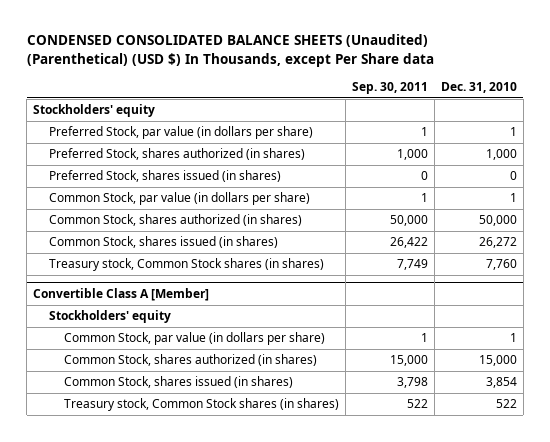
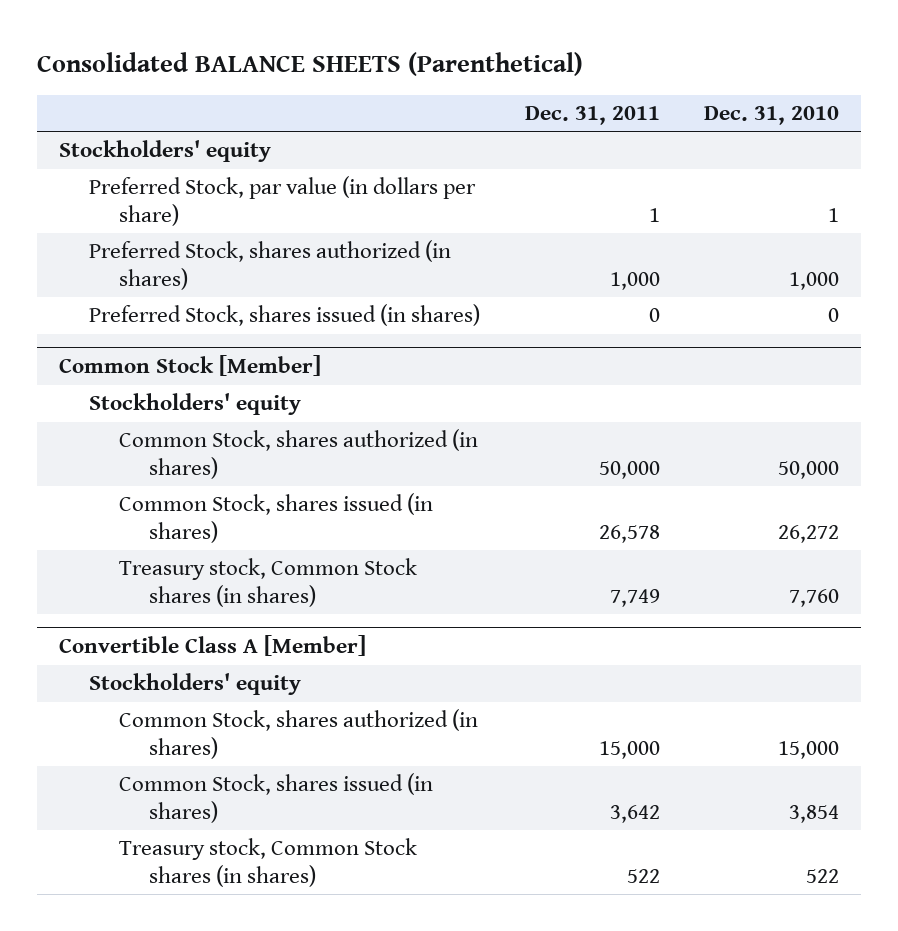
- CONDENSED CONSOLIDATED BALANCE SHEETS (Unaudited) (Parenthetical) (USD $) In Thousands, except Per Share data
+ Consolidated BALANCE SHEETS (Parenthetical)
- | Sep. 30, 2011 | Dec. 31, 2010
+ | Dec. 31, 2011 | Dec. 31, 2010
- Common Stock, par value (in dollars per share) | 1 | 1
+ Common Stock [Member]
+ Stockholders' equity
@ Convertible Class A [Member]
- Common Stock, par value (in dollars per share) | 1 | 1

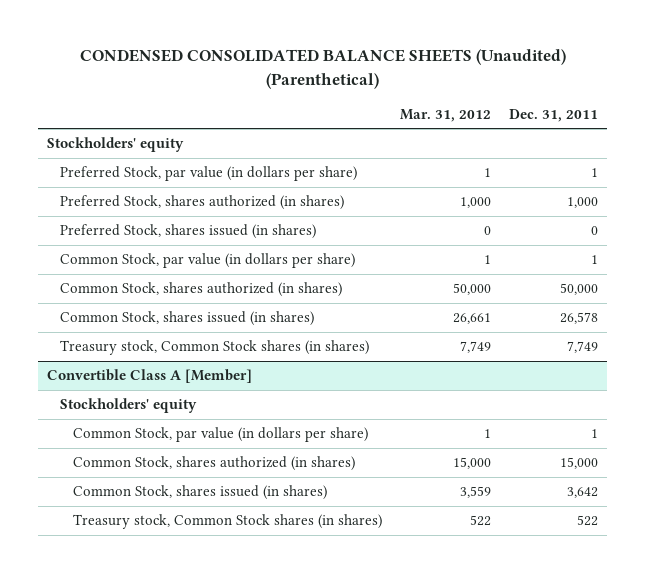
- Consolidated BALANCE SHEETS (Parenthetical)
+ CONDENSED CONSOLIDATED BALANCE SHEETS (Unaudited) (Parenthetical)
- | Dec. 31, 2011 | Dec. 31, 2010
+ | Mar. 31, 2012 | Dec. 31, 2011
- Common Stock [Member]
- Stockholders' equity
+ Common Stock, par value (in dollars per share) | 1 | 1
@ Convertible Class A [Member]
+ Common Stock, par value (in dollars per share) | 1 | 1

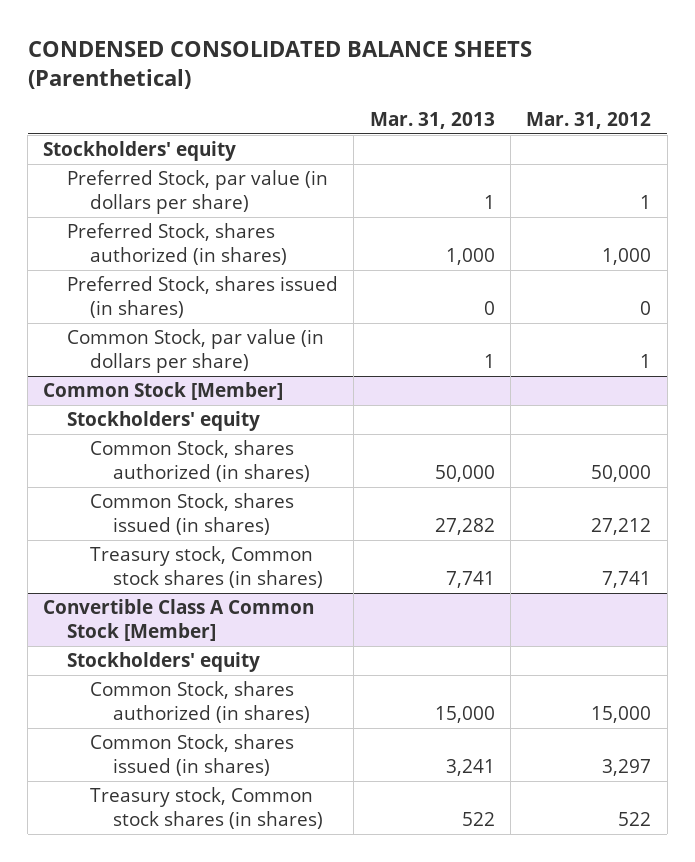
- CONDENSED CONSOLIDATED BALANCE SHEETS (Unaudited) (Parenthetical)
+ CONDENSED CONSOLIDATED BALANCE SHEETS (Parenthetical)
- | Mar. 31, 2012 | Dec. 31, 2011
+ | Mar. 31, 2013 | Mar. 31, 2012
+ Common Stock [Member]
+ Stockholders' equity
- Common Stock, shares issued (in shares) | 26,661 | 26,578
- Treasury stock, Common Stock shares (in shares) | 7,749 | 7,749
- Convertible Class A [Member]
+ Common Stock, shares issued (in shares) | 27,282 | 27,212
+ Treasury stock, Common stock shares (in shares) | 7,741 | 7,741
+ Convertible Class A Common Stock [Member]
- Common Stock, par value (in dollars per share) | 1 | 1
- Common Stock, shares issued (in shares) | 3,559 | 3,642
- Treasury stock, Common Stock shares (in shares) | 522 | 522
+ Common Stock, shares issued (in shares) | 3,241 | 3,297
+ Treasury stock, Common stock shares (in shares) | 522 | 522

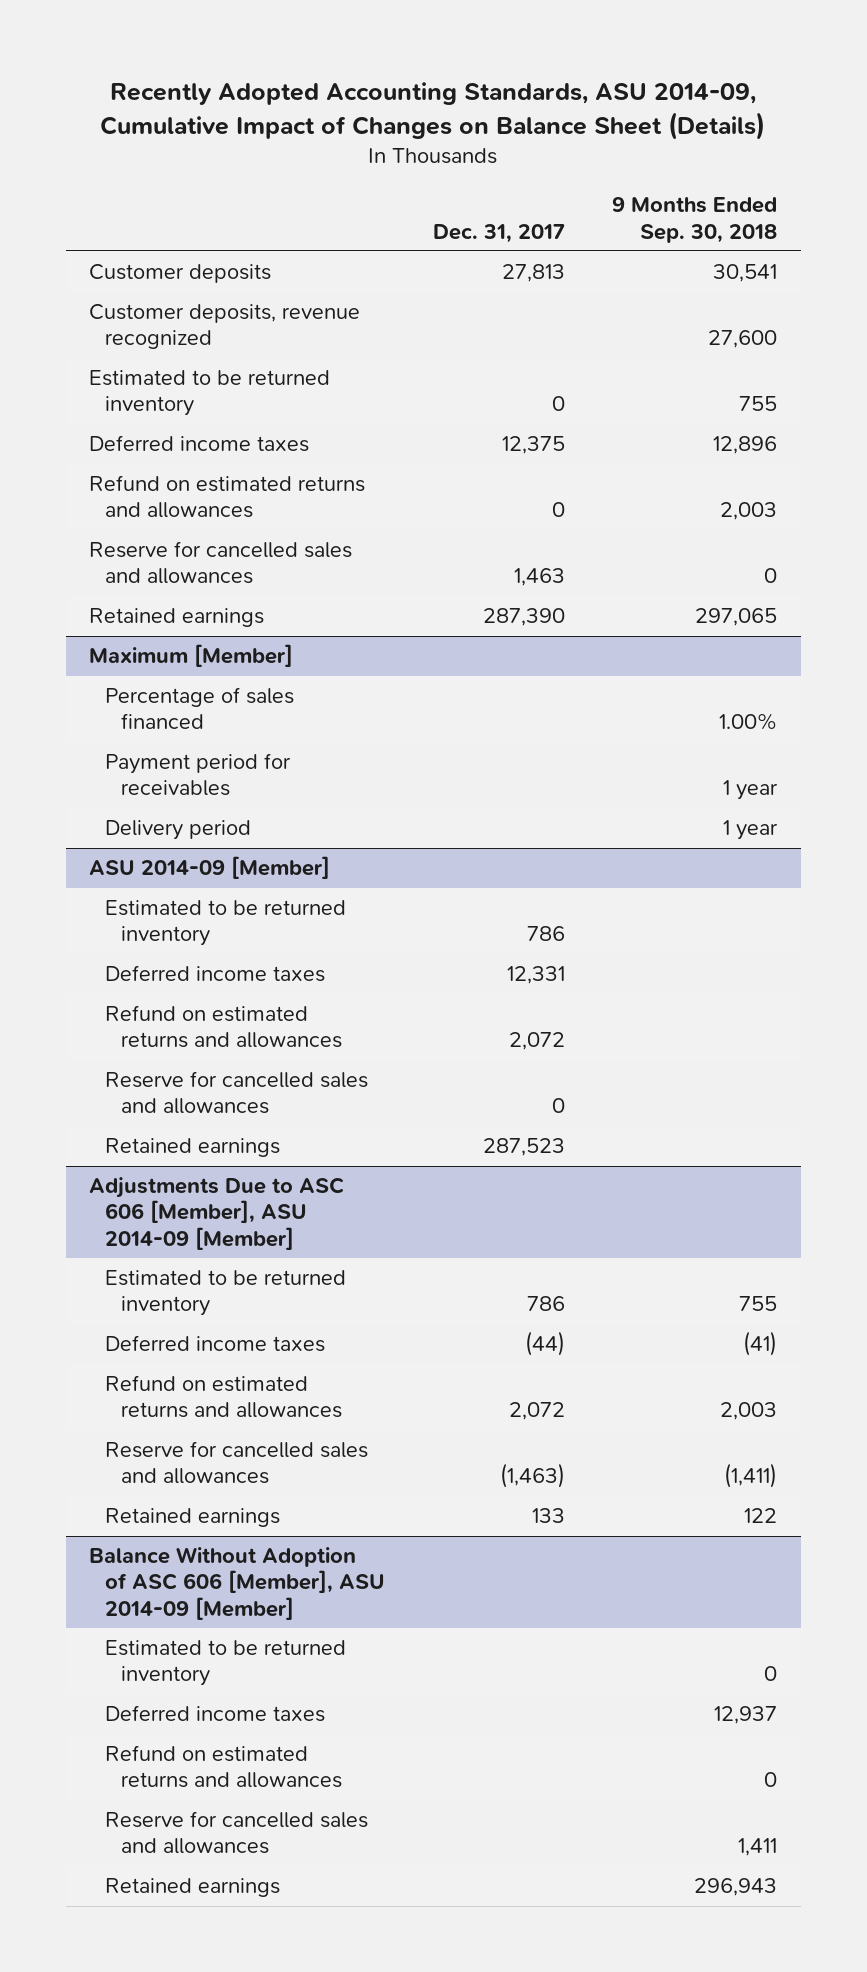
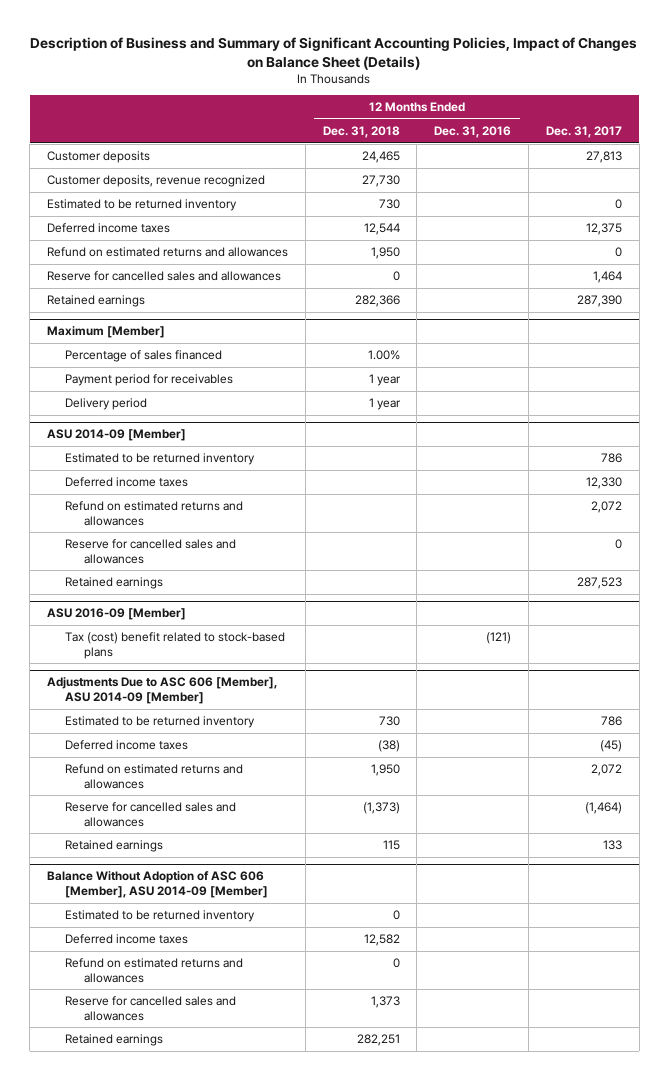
- Recently Adopted Accounting Standards, ASU 2014-09, Cumulative Impact of Changes on Balance Sheet (Details)
+ Description of Business and Summary of Significant Accounting Policies, Impact of Changes on Balance Sheet (Details)
- | Dec. 31, 2017 | 9 Months Ended Sep. 30, 2018
+ | 12 Months Ended Dec. 31, 2018 | 12 Months Ended Dec. 31, 2016 | Dec. 31, 2017
- Reserve for cancelled sales and allowances | 1,463 | 0
+ Reserve for cancelled sales and allowances | 0 | | 1,464
@ ASU 2014-09 [Member]
- Deferred income taxes | 12,331 |
+ Deferred income taxes | | | 12,330
+ ASU 2016-09 [Member]
+ Tax (cost) benefit related to stock-based plans | | (121) |
@ Adjustments Due to ASC 606 [Member], ASU 2014-09 [Member]
- Deferred income taxes | (44) | (41)
+ Deferred income taxes | (38) | | (45)
- Reserve for cancelled sales and allowances | (1,463) | (1,411)
+ Reserve for cancelled sales and allowances | (1,373) | | (1,464)

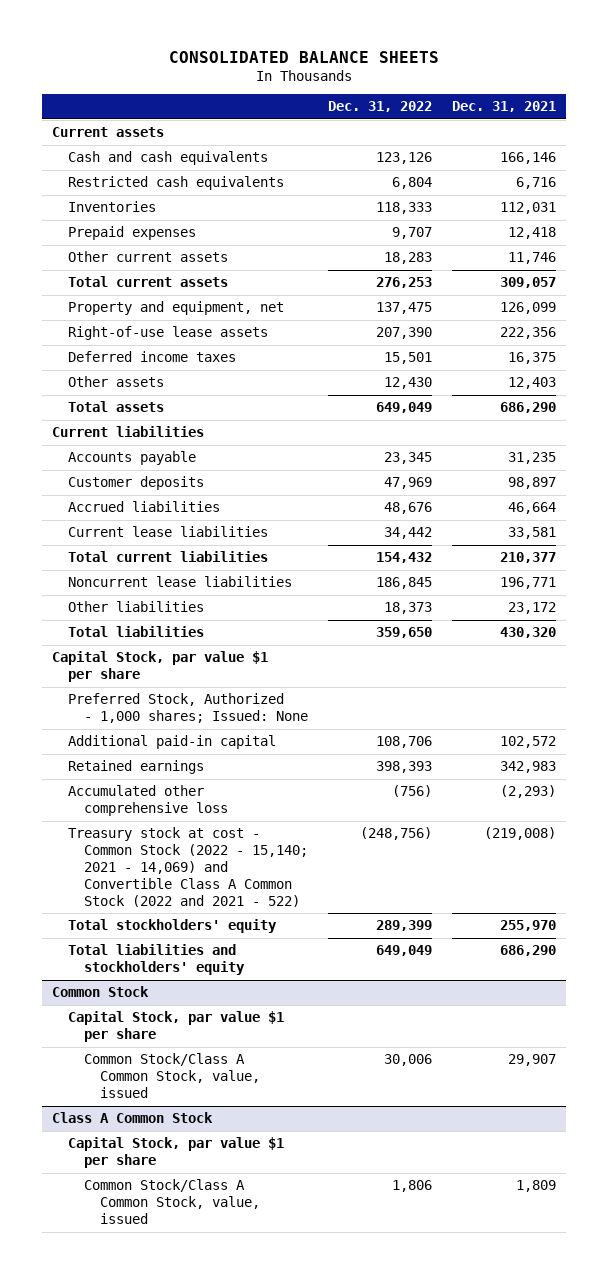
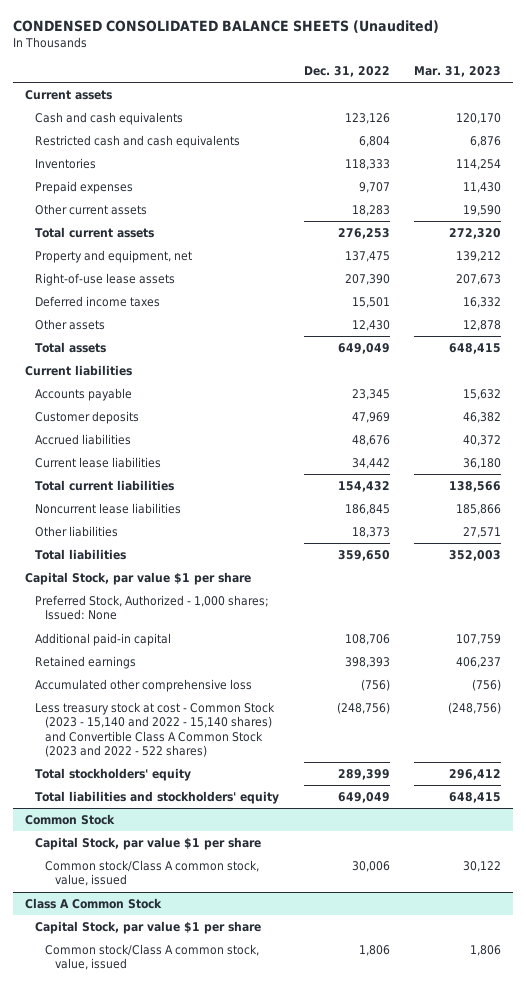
- CONSOLIDATED BALANCE SHEETS
+ CONDENSED CONSOLIDATED BALANCE SHEETS (Unaudited)
- | Dec. 31, 2022 | Dec. 31, 2021
+ | Dec. 31, 2022 | Mar. 31, 2023
- Restricted cash equivalents | 6,804 | 6,716
+ Restricted cash and cash equivalents | 6,804 | 6,876
- Treasury stock at cost - Common Stock (2022 - 15,140; 2021 - 14,069) and Convertible Class A Common Stock (2022 and 2021 - 522) | (248,756) | (219,008)
+ Less treasury stock at cost - Common Stock (2023 - 15,140 and 2022 - 15,140 shares) and Convertible Class A Common Stock (2023 and 2022 - 522 shares) | (248,756) | (248,756)
@ Common Stock
- Common Stock/Class A Common Stock, value, issued | 30,006 | 29,907
+ Common stock/Class A common stock, value, issued | 30,006 | 30,122
@ Class A Common Stock
- Common Stock/Class A Common Stock, value, issued | 1,806 | 1,809
+ Common stock/Class A common stock, value, issued | 1,806 | 1,806

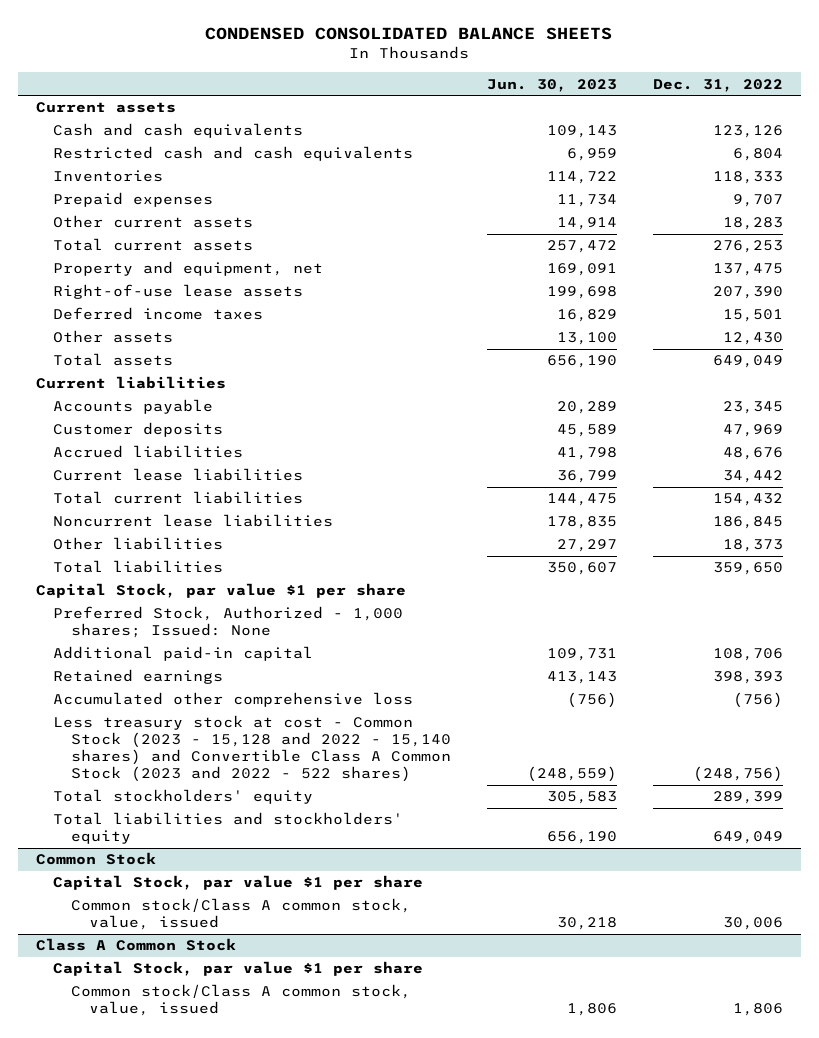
- CONDENSED CONSOLIDATED BALANCE SHEETS (Unaudited)
+ CONDENSED CONSOLIDATED BALANCE SHEETS
- | Dec. 31, 2022 | Mar. 31, 2023
+ | Jun. 30, 2023 | Dec. 31, 2022
- Less treasury stock at cost - Common Stock (2023 - 15,140 and 2022 - 15,140 shares) and Convertible Class A Common Stock (2023 and 2022 - 522 shares) | (248,756) | (248,756)
+ Less treasury stock at cost - Common Stock (2023 - 15,128 and 2022 - 15,140 shares) and Convertible Class A Common Stock (2023 and 2022 - 522 shares) | (248,559) | (248,756)

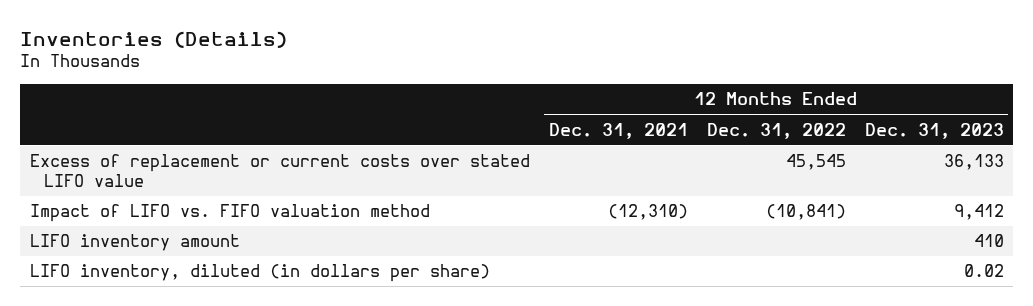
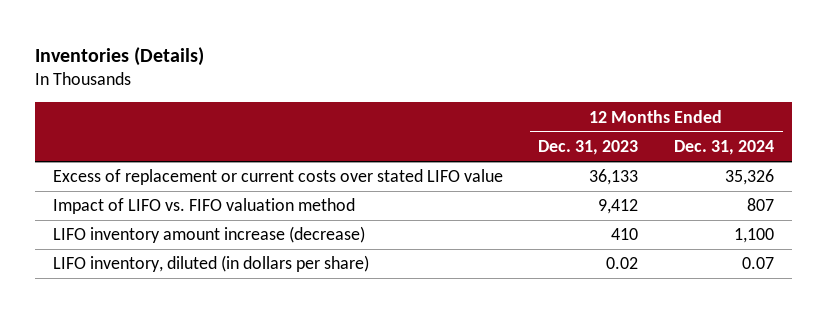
- | 12 Months Ended Dec. 31, 2021 | 12 Months Ended Dec. 31, 2022 | 12 Months Ended Dec. 31, 2023
+ | 12 Months Ended Dec. 31, 2023 | 12 Months Ended Dec. 31, 2024
- LIFO inventory amount | | | 410
+ LIFO inventory amount increase (decrease) | 410 | 1,100

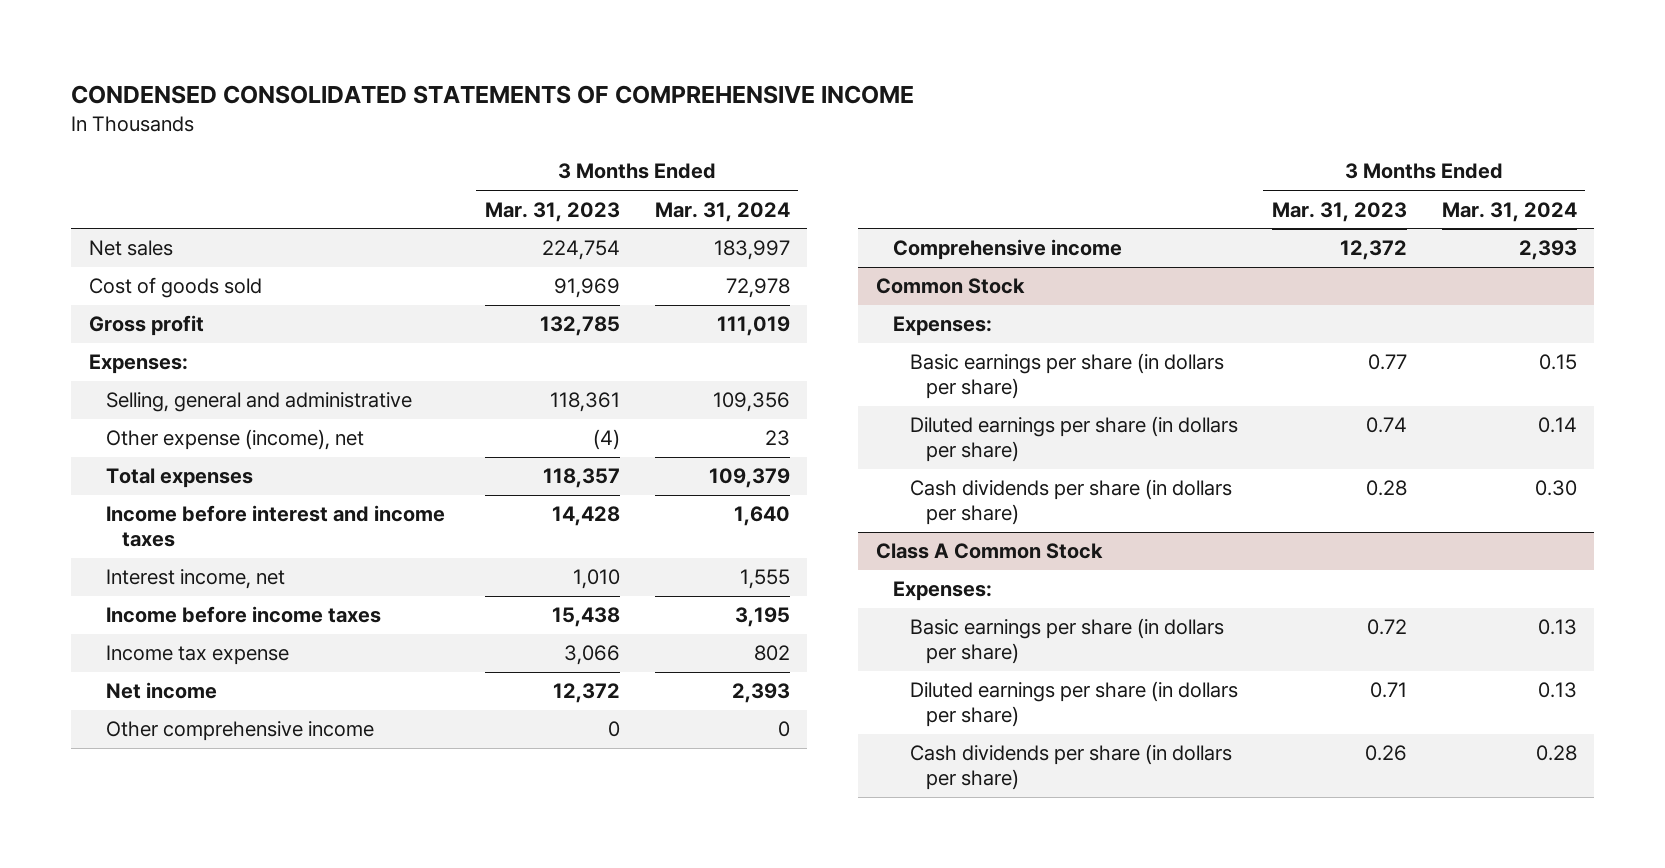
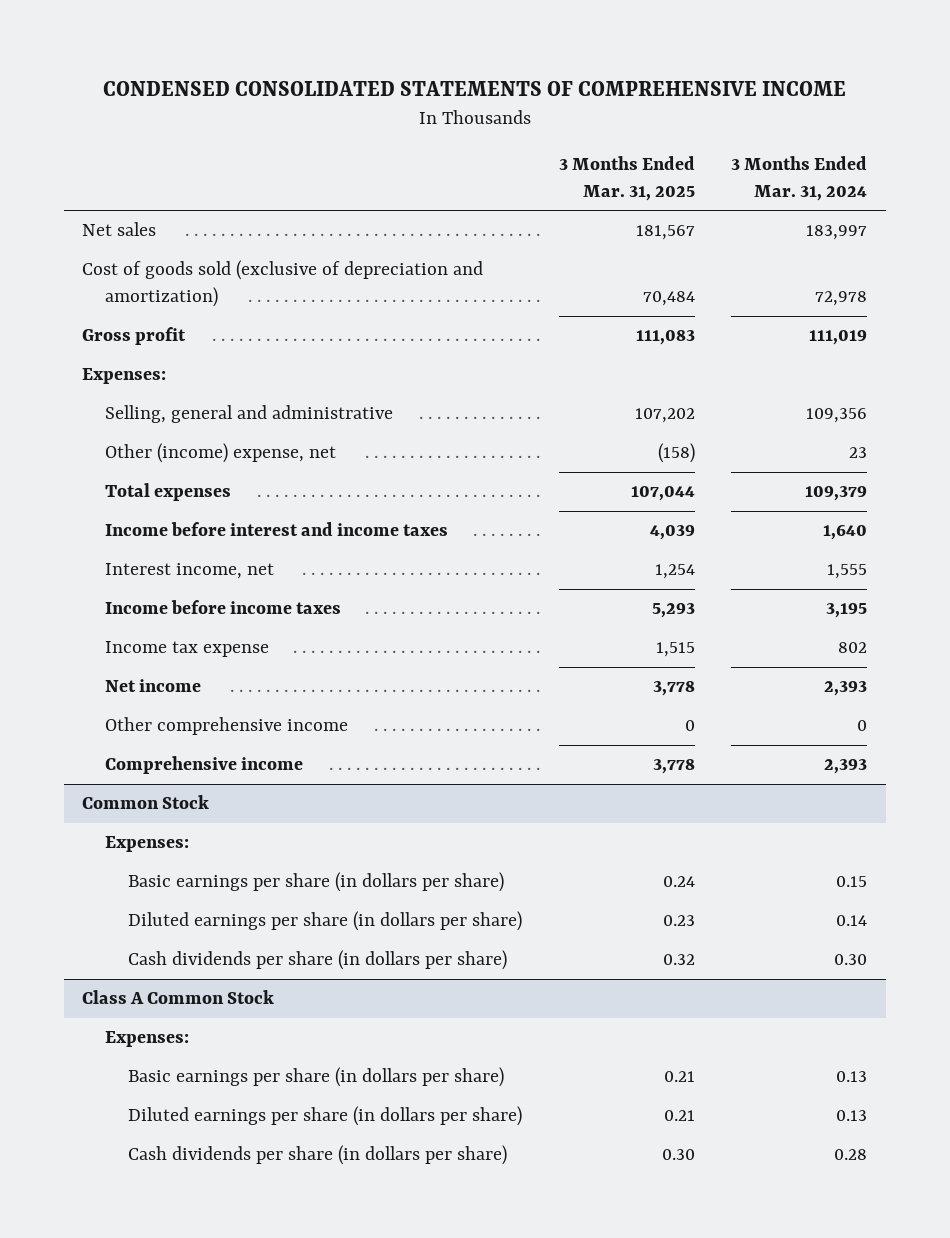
- | 3 Months Ended Mar. 31, 2023 | 3 Months Ended Mar. 31, 2024
+ | 3 Months Ended Mar. 31, 2025 | 3 Months Ended Mar. 31, 2024
- Cost of goods sold | 91,969 | 72,978
+ Cost of goods sold (exclusive of depreciation and amortization) | 70,484 | 72,978
- Other expense (income), net | (4) | 23
+ Other (income) expense, net | (158) | 23

